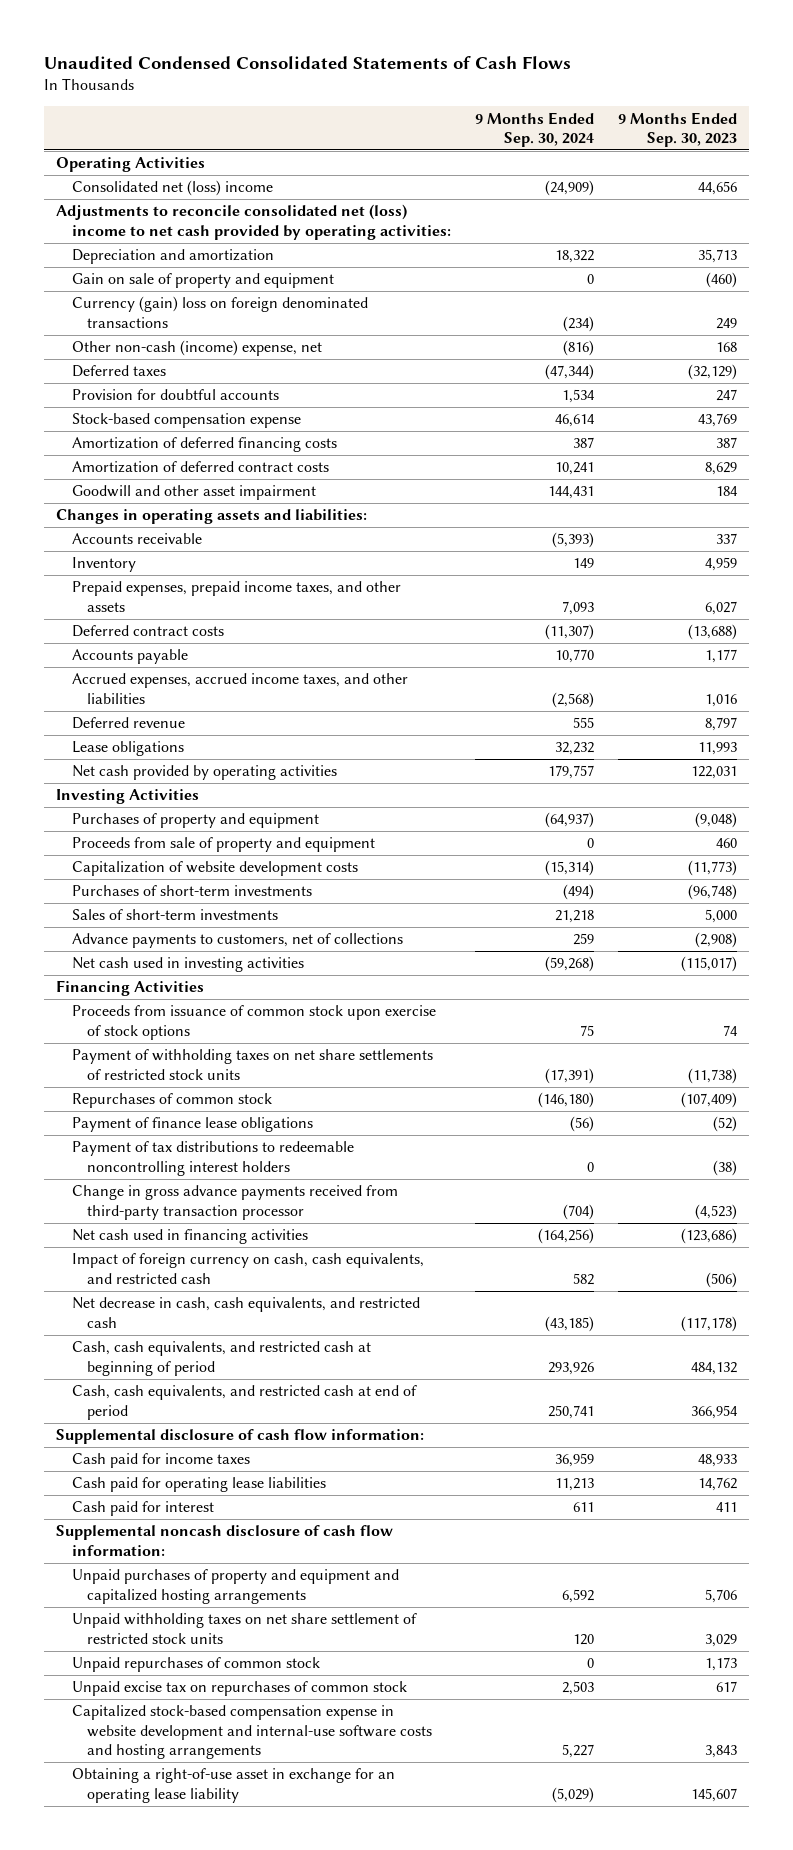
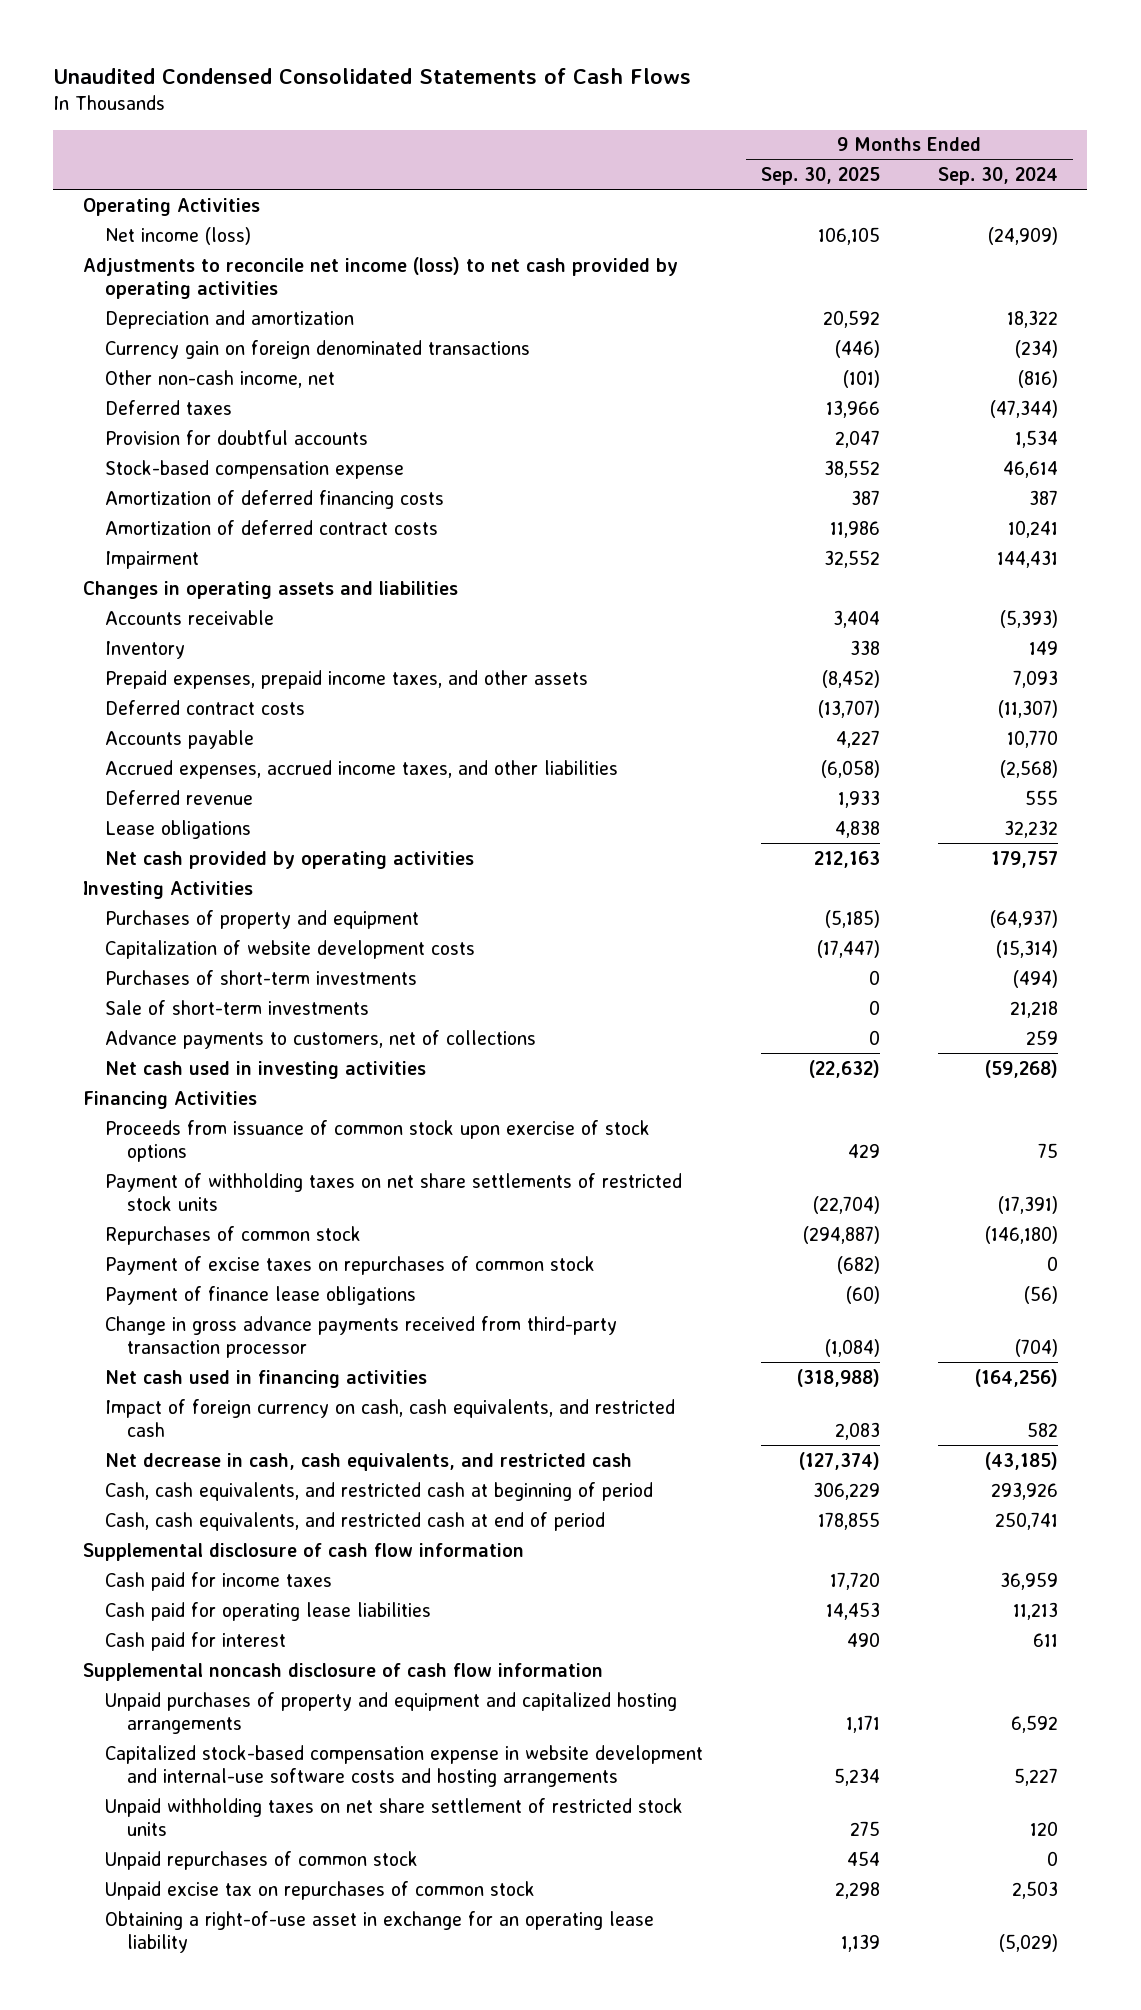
- | 9 Months Ended Sep. 30, 2024 | 9 Months Ended Sep. 30, 2023
+ | 9 Months Ended Sep. 30, 2025 | 9 Months Ended Sep. 30, 2024
- Consolidated net (loss) income | (24,909) | 44,656
- Adjustments to reconcile consolidated net (loss) income to net cash provided by operating activities:
+ Net income (loss) | 106,105 | (24,909)
+ Adjustments to reconcile net income (loss) to net cash provided by operating activities
- Gain on sale of property and equipment | 0 | (460)
- Currency (gain) loss on foreign denominated transactions | (234) | 249
- Other non-cash (income) expense, net | (816) | 168
+ Currency gain on foreign denominated transactions | (446) | (234)
+ Other non-cash income, net | (101) | (816)
- Goodwill and other asset impairment | 144,431 | 184
- Changes in operating assets and liabilities:
+ Impairment | 32,552 | 144,431
+ Changes in operating assets and liabilities
- Proceeds from sale of property and equipment | 0 | 460
- Sales of short-term investments | 21,218 | 5,000
+ Sale of short-term investments | 0 | 21,218
+ Payment of excise taxes on repurchases of common stock | (682) | 0
- Payment of tax distributions to redeemable noncontrolling interest holders | 0 | (38)
- Supplemental disclosure of cash flow information:
+ Supplemental disclosure of cash flow information
- Supplemental noncash disclosure of cash flow information:
+ Supplemental noncash disclosure of cash flow information
moved up: Capitalized stock-based compensation expense in website development and internal-use software costs and hosting arrangements | 5,234 | 5,227

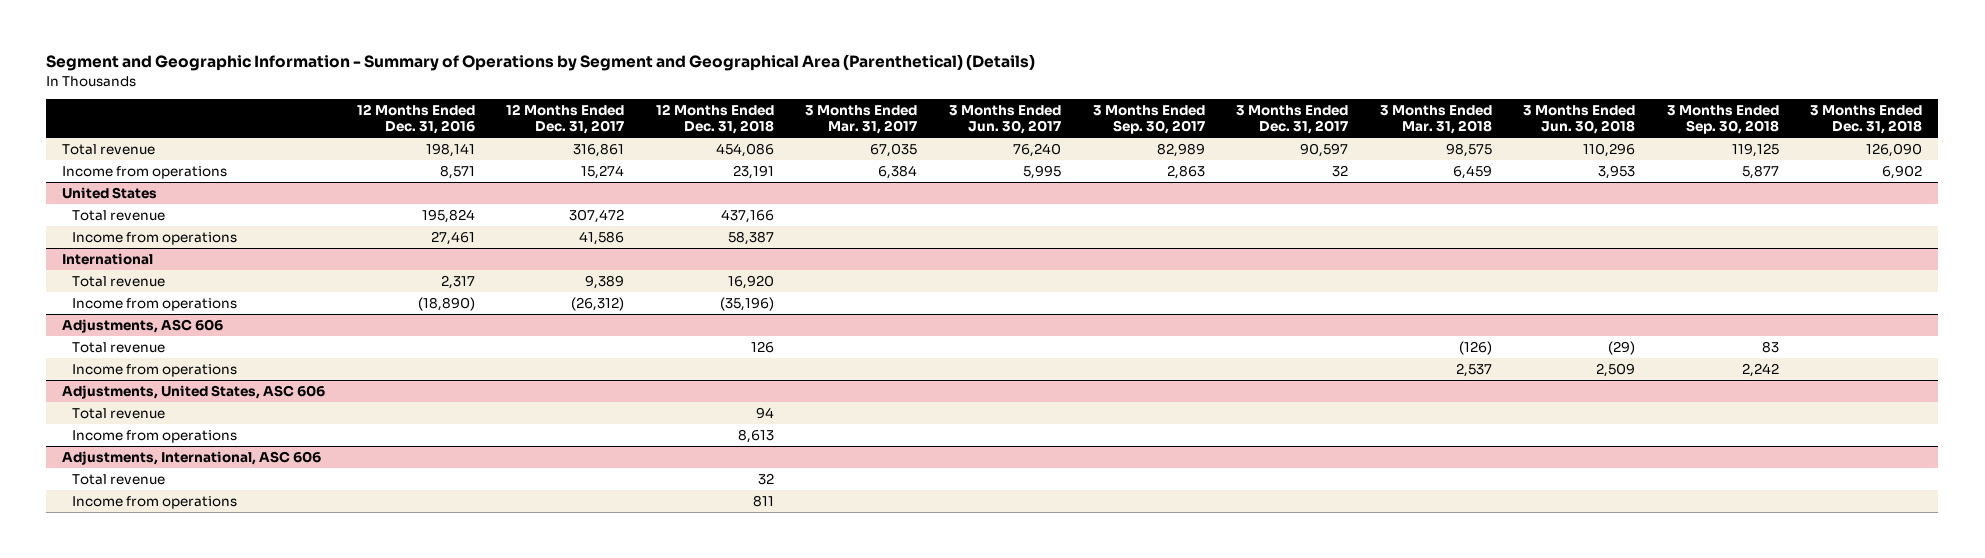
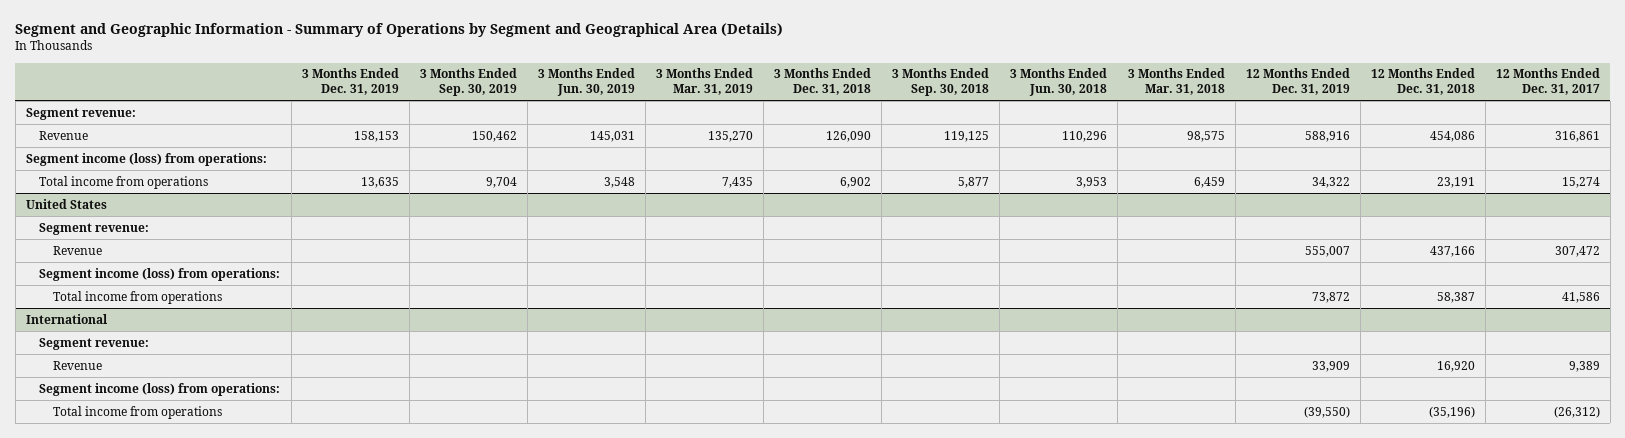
- Segment and Geographic Information - Summary of Operations by Segment and Geographical Area (Parenthetical) (Details)
+ Segment and Geographic Information - Summary of Operations by Segment and Geographical Area (Details)
- | 12 Months Ended Dec. 31, 2016 | 12 Months Ended Dec. 31, 2017 | 12 Months Ended Dec. 31, 2018 | 3 Months Ended Mar. 31, 2017 | 3 Months Ended Jun. 30, 2017 | 3 Months Ended Sep. 30, 2017 | 3 Months Ended Dec. 31, 2017 | 3 Months Ended Mar. 31, 2018 | 3 Months Ended Jun. 30, 2018 | 3 Months Ended Sep. 30, 2018 | 3 Months Ended Dec. 31, 2018
+ | 3 Months Ended Dec. 31, 2019 | 3 Months Ended Sep. 30, 2019 | 3 Months Ended Jun. 30, 2019 | 3 Months Ended Mar. 31, 2019 | 3 Months Ended Dec. 31, 2018 | 3 Months Ended Sep. 30, 2018 | 3 Months Ended Jun. 30, 2018 | 3 Months Ended Mar. 31, 2018 | 12 Months Ended Dec. 31, 2019 | 12 Months Ended Dec. 31, 2018 | 12 Months Ended Dec. 31, 2017
- Total revenue | 198,141 | 316,861 | 454,086 | 67,035 | 76,240 | 82,989 | 90,597 | 98,575 | 110,296 | 119,125 | 126,090
- Income from operations | 8,571 | 15,274 | 23,191 | 6,384 | 5,995 | 2,863 | 32 | 6,459 | 3,953 | 5,877 | 6,902
+ Segment revenue:
+ Revenue | 158,153 | 150,462 | 145,031 | 135,270 | 126,090 | 119,125 | 110,296 | 98,575 | 588,916 | 454,086 | 316,861
+ Segment income (loss) from operations:
+ Total income from operations | 13,635 | 9,704 | 3,548 | 7,435 | 6,902 | 5,877 | 3,953 | 6,459 | 34,322 | 23,191 | 15,274
@ United States
- Total revenue | 195,824 | 307,472 | 437,166 | | | | | | | |
- Income from operations | 27,461 | 41,586 | 58,387 | | | | | | | |
+ Segment revenue:
+ Revenue | | | | | | | | | 555,007 | 437,166 | 307,472
+ Segment income (loss) from operations:
+ Total income from operations | | | | | | | | | 73,872 | 58,387 | 41,586
@ International
- Total revenue | 2,317 | 9,389 | 16,920 | | | | | | | |
- Income from operations | (18,890) | (26,312) | (35,196) | | | | | | | |
- Adjustments, ASC 606
- Total revenue | | | 126 | | | | | (126) | (29) | 83 |
- Income from operations | | | | | | | | 2,537 | 2,509 | 2,242 |
- Adjustments, United States, ASC 606
- Total revenue | | | 94 | | | | | | | |
- Income from operations | | | 8,613 | | | | | | | |
- Adjustments, International, ASC 606
- Total revenue | | | 32 | | | | | | | |
- Income from operations | | | 811 | | | | | | | |
@ International
+ Segment revenue:
+ Revenue | | | | | | | | | 33,909 | 16,920 | 9,389
+ Segment income (loss) from operations:
+ Total income from operations | | | | | | | | | (39,550) | (35,196) | (26,312)

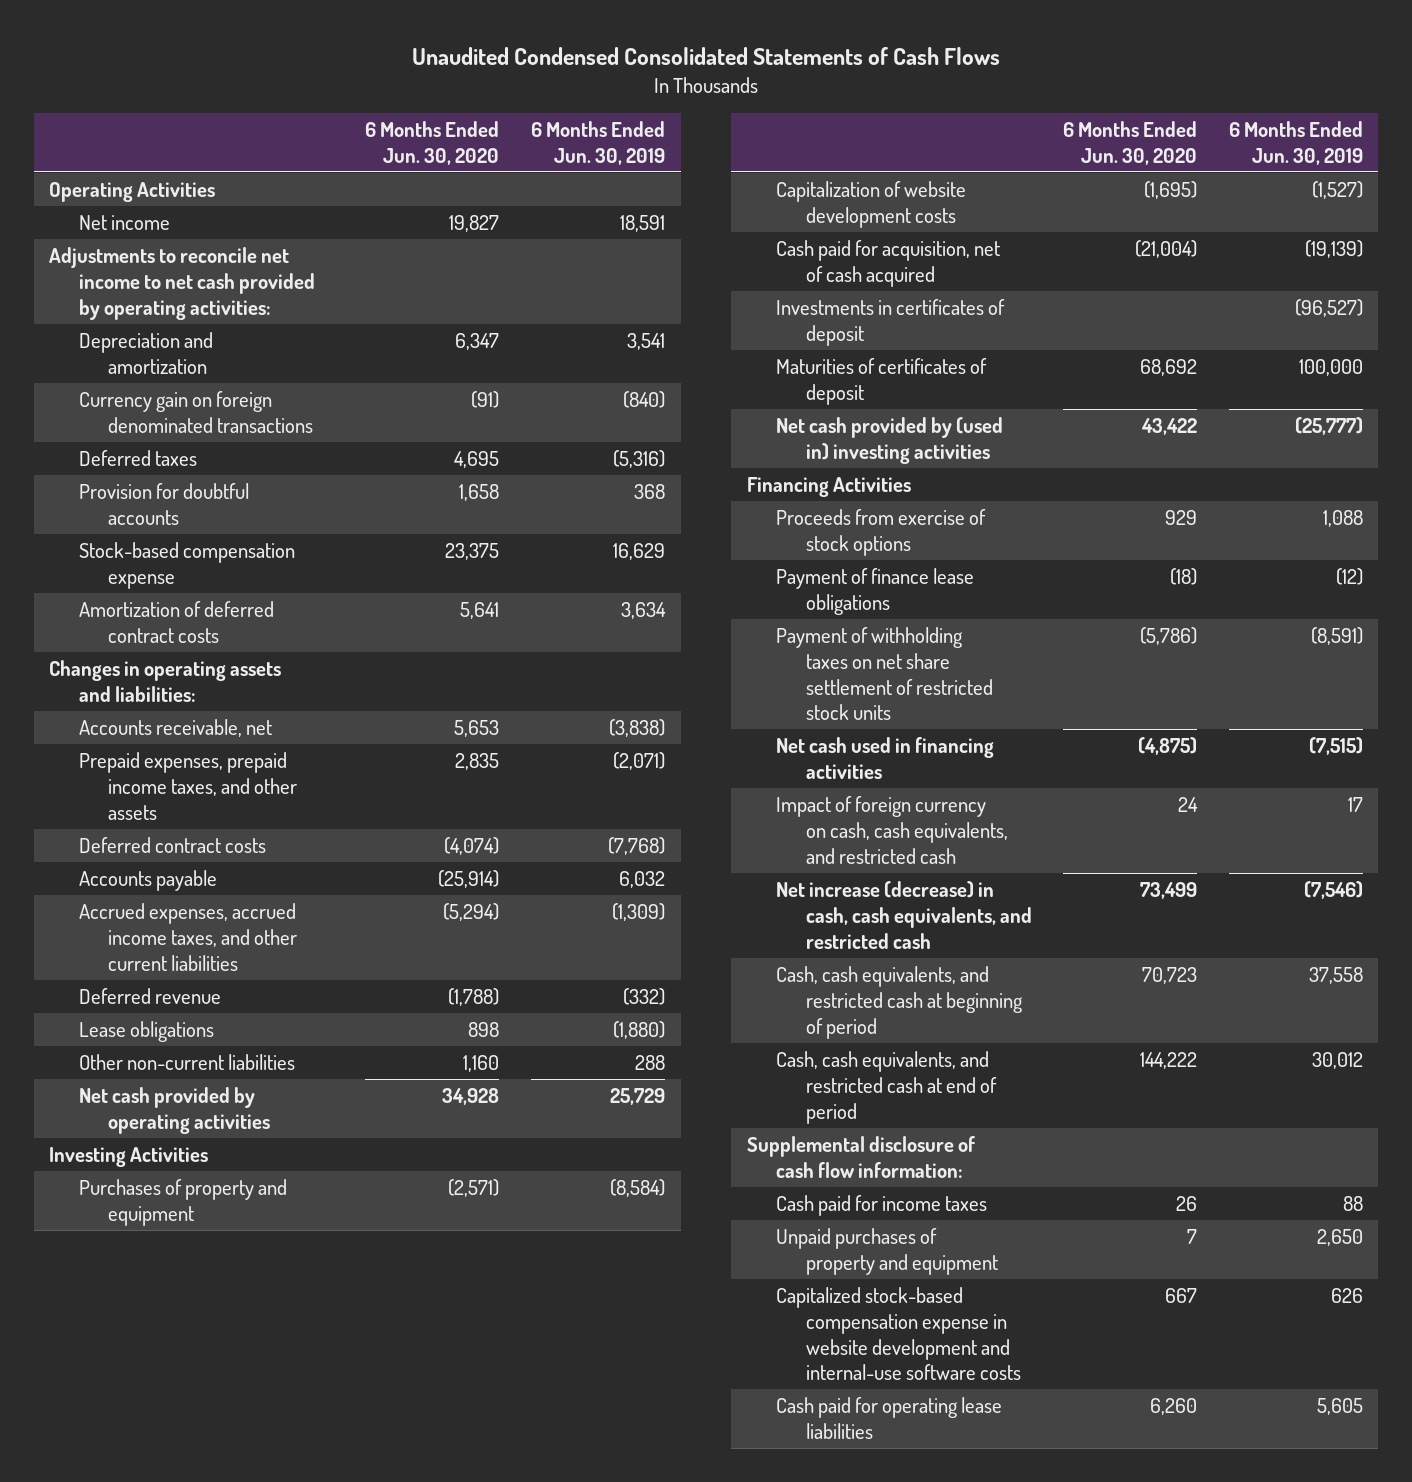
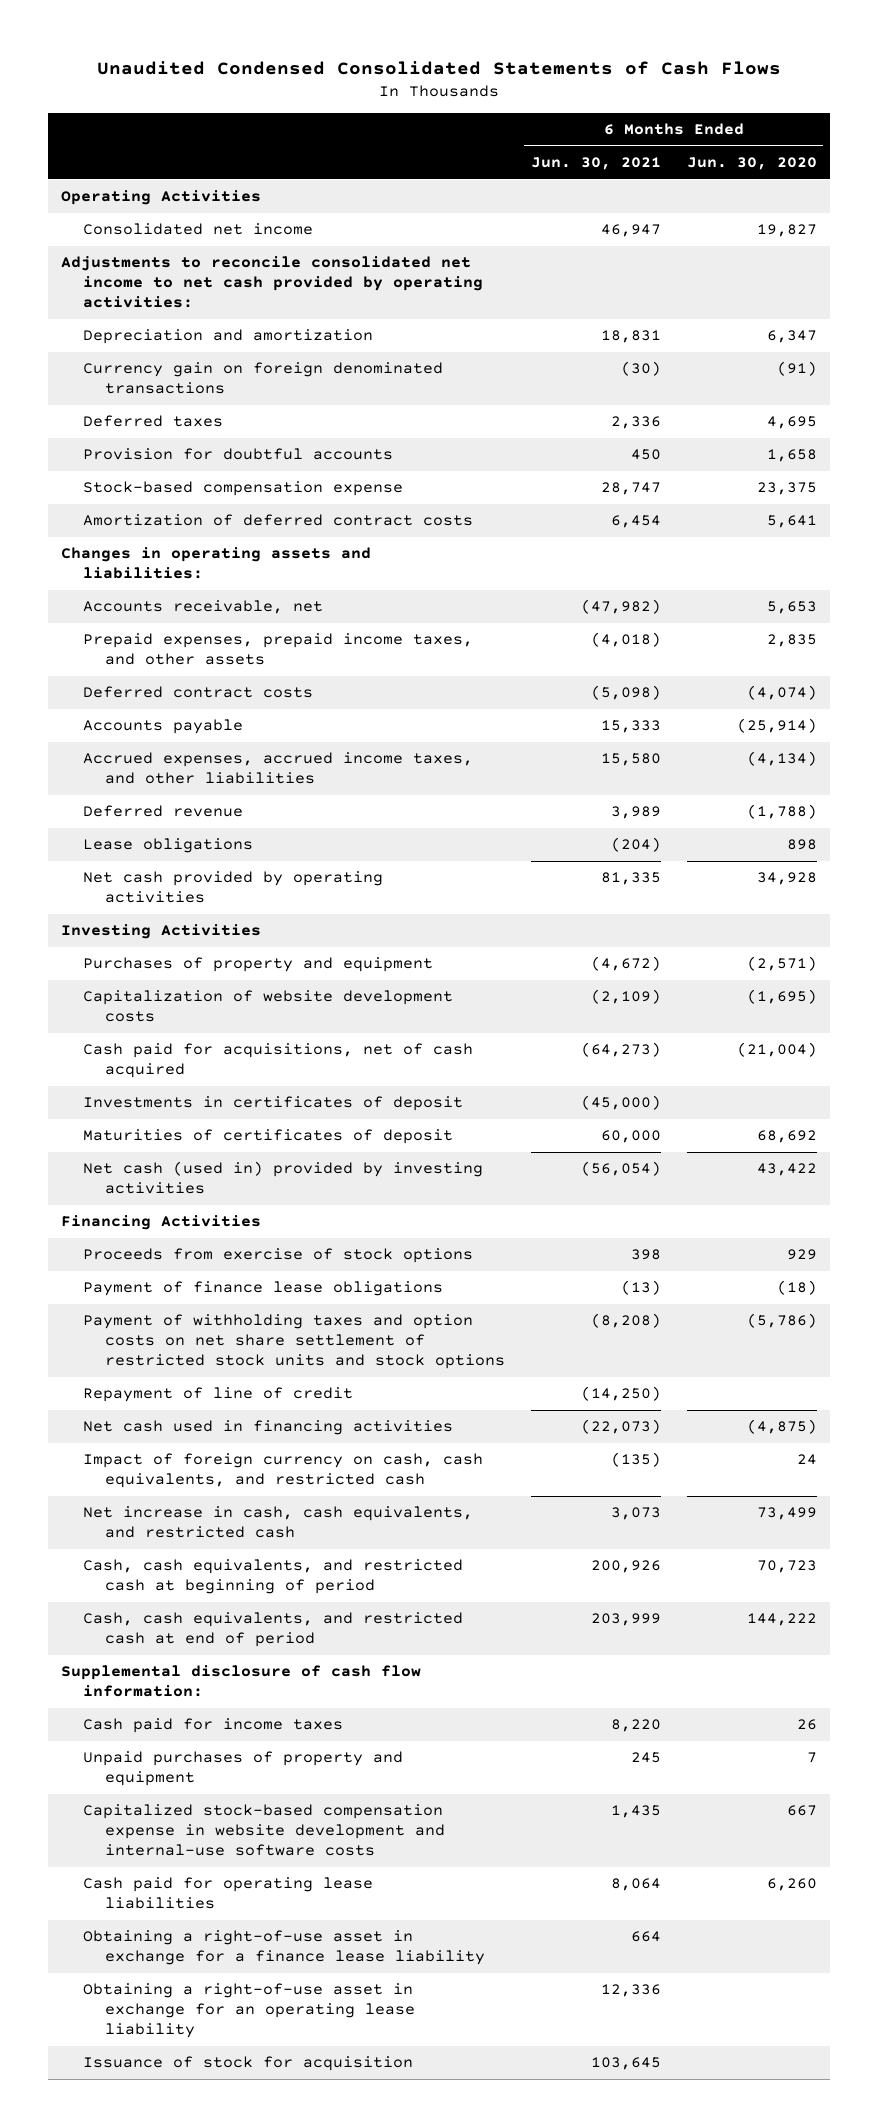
- | 6 Months Ended Jun. 30, 2020 | 6 Months Ended Jun. 30, 2019
+ | 6 Months Ended Jun. 30, 2021 | 6 Months Ended Jun. 30, 2020
- Net income | 19,827 | 18,591
- Adjustments to reconcile net income to net cash provided by operating activities:
+ Consolidated net income | 46,947 | 19,827
+ Adjustments to reconcile consolidated net income to net cash provided by operating activities:
- Accrued expenses, accrued income taxes, and other current liabilities | (5,294) | (1,309)
+ Accrued expenses, accrued income taxes, and other liabilities | 15,580 | (4,134)
- Other non-current liabilities | 1,160 | 288
- Cash paid for acquisition, net of cash acquired | (21,004) | (19,139)
+ Cash paid for acquisitions, net of cash acquired | (64,273) | (21,004)
- Net cash provided by (used in) investing activities | 43,422 | (25,777)
+ Net cash (used in) provided by investing activities | (56,054) | 43,422
- Payment of withholding taxes on net share settlement of restricted stock units | (5,786) | (8,591)
+ Payment of withholding taxes and option costs on net share settlement of restricted stock units and stock options | (8,208) | (5,786)
+ Repayment of line of credit | (14,250) |
- Net increase (decrease) in cash, cash equivalents, and restricted cash | 73,499 | (7,546)
+ Net increase in cash, cash equivalents, and restricted cash | 3,073 | 73,499
+ Obtaining a right-of-use asset in exchange for a finance lease liability | 664 |
+ Obtaining a right-of-use asset in exchange for an operating lease liability | 12,336 |
+ Issuance of stock for acquisition | 103,645 |

